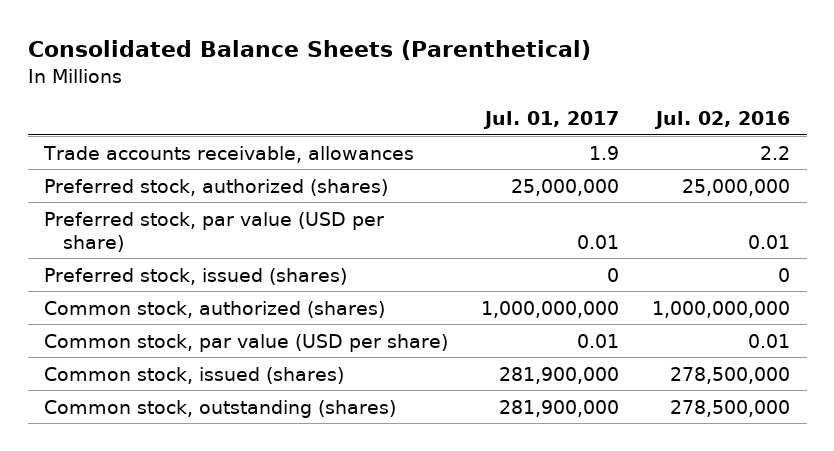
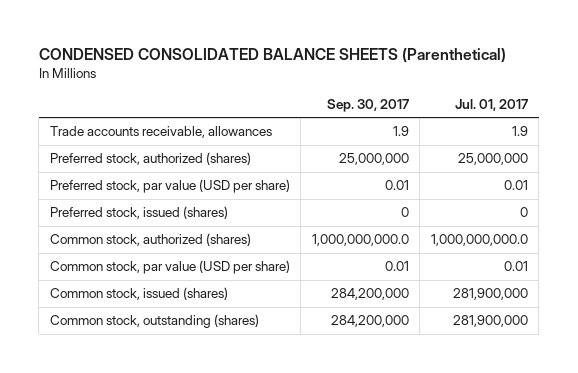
- Consolidated Balance Sheets (Parenthetical)
+ CONDENSED CONSOLIDATED BALANCE SHEETS (Parenthetical)
- | Jul. 01, 2017 | Jul. 02, 2016
+ | Sep. 30, 2017 | Jul. 01, 2017
- Common stock, authorized (shares) | 1,000,000,000 | 1,000,000,000
+ Common stock, authorized (shares) | 1,000,000,000.0 | 1,000,000,000.0

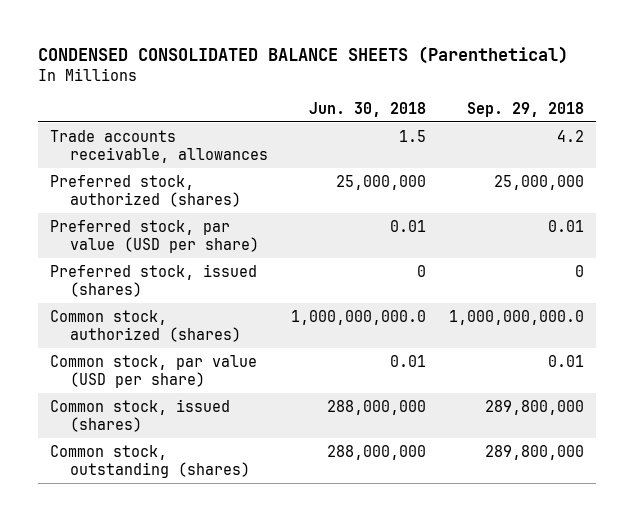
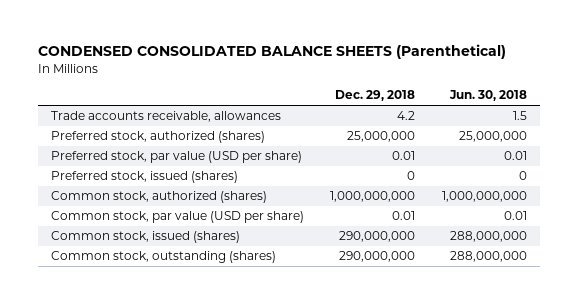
- | Jun. 30, 2018 | Sep. 29, 2018
+ | Dec. 29, 2018 | Jun. 30, 2018
- Common stock, authorized (shares) | 1,000,000,000.0 | 1,000,000,000.0
+ Common stock, authorized (shares) | 1,000,000,000 | 1,000,000,000

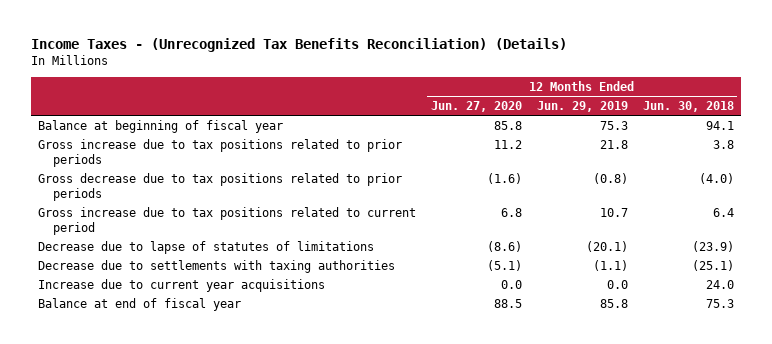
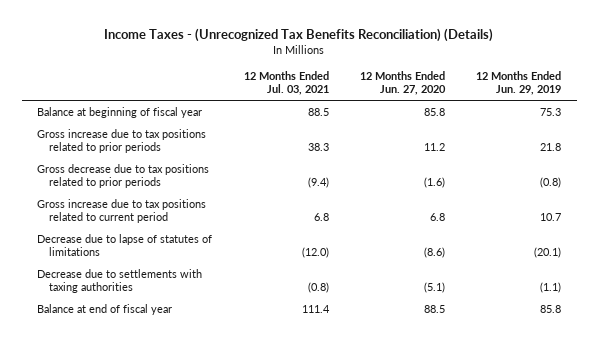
- | 12 Months Ended Jun. 27, 2020 | 12 Months Ended Jun. 29, 2019 | 12 Months Ended Jun. 30, 2018
+ | 12 Months Ended Jul. 03, 2021 | 12 Months Ended Jun. 27, 2020 | 12 Months Ended Jun. 29, 2019
- Increase due to current year acquisitions | 0.0 | 0.0 | 24.0

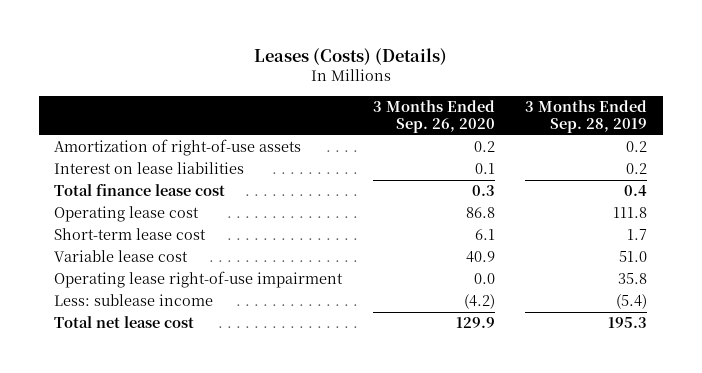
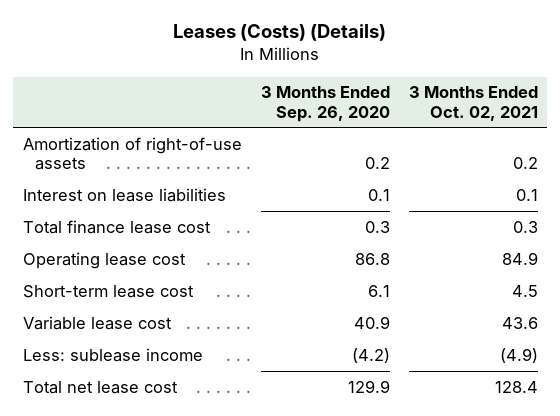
- | 3 Months Ended Sep. 26, 2020 | 3 Months Ended Sep. 28, 2019
+ | 3 Months Ended Sep. 26, 2020 | 3 Months Ended Oct. 02, 2021
- Operating lease right-of-use impairment | 0.0 | 35.8

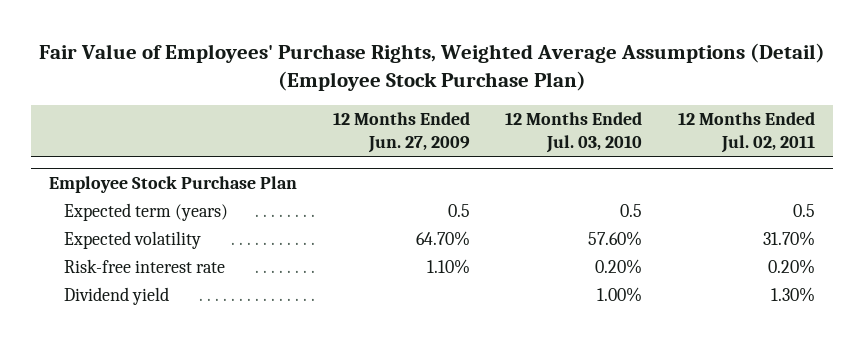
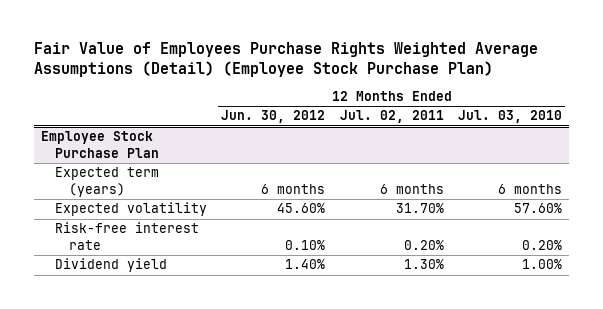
- Fair Value of Employees' Purchase Rights, Weighted Average Assumptions (Detail) (Employee Stock Purchase Plan)
+ Fair Value of Employees Purchase Rights Weighted Average Assumptions (Detail) (Employee Stock Purchase Plan)
- | 12 Months Ended Jun. 27, 2009 | 12 Months Ended Jul. 03, 2010 | 12 Months Ended Jul. 02, 2011
+ | 12 Months Ended Jun. 30, 2012 | 12 Months Ended Jul. 02, 2011 | 12 Months Ended Jul. 03, 2010
@ Employee Stock Purchase Plan
- Expected term (years) | 0.5 | 0.5 | 0.5
+ Expected term (years) | 6 months | 6 months | 6 months

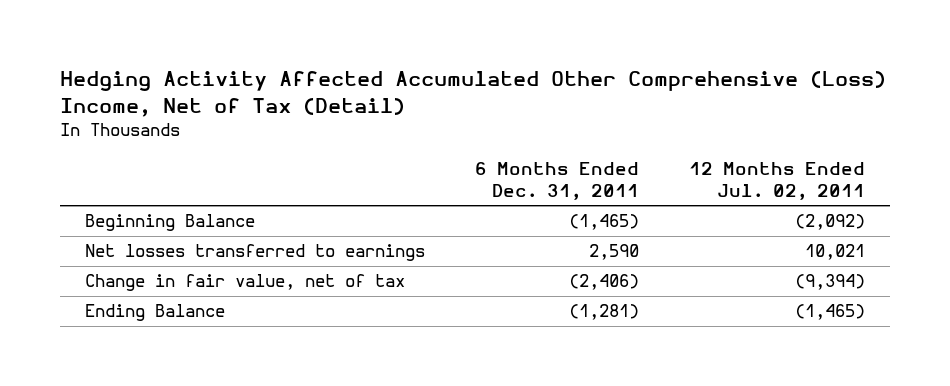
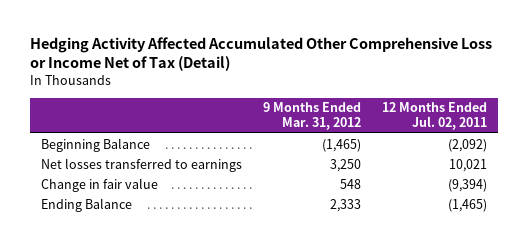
- Hedging Activity Affected Accumulated Other Comprehensive (Loss) Income, Net of Tax (Detail)
+ Hedging Activity Affected Accumulated Other Comprehensive Loss or Income Net of Tax (Detail)
- | 6 Months Ended Dec. 31, 2011 | 12 Months Ended Jul. 02, 2011
+ | 9 Months Ended Mar. 31, 2012 | 12 Months Ended Jul. 02, 2011
- Change in fair value, net of tax | (2,406) | (9,394)
+ Change in fair value | 548 | (9,394)

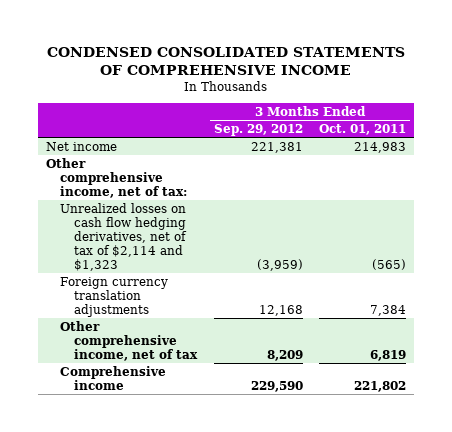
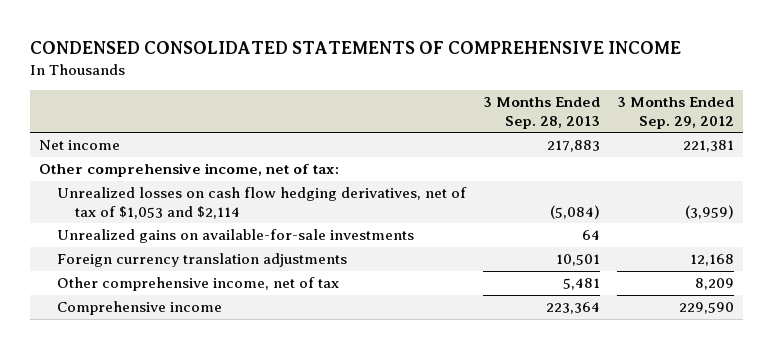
- | 3 Months Ended Sep. 29, 2012 | 3 Months Ended Oct. 01, 2011
+ | 3 Months Ended Sep. 28, 2013 | 3 Months Ended Sep. 29, 2012
- Unrealized losses on cash flow hedging derivatives, net of tax of $2,114 and $1,323 | (3,959) | (565)
+ Unrealized losses on cash flow hedging derivatives, net of tax of $1,053 and $2,114 | (5,084) | (3,959)
+ Unrealized gains on available-for-sale investments | 64 |

